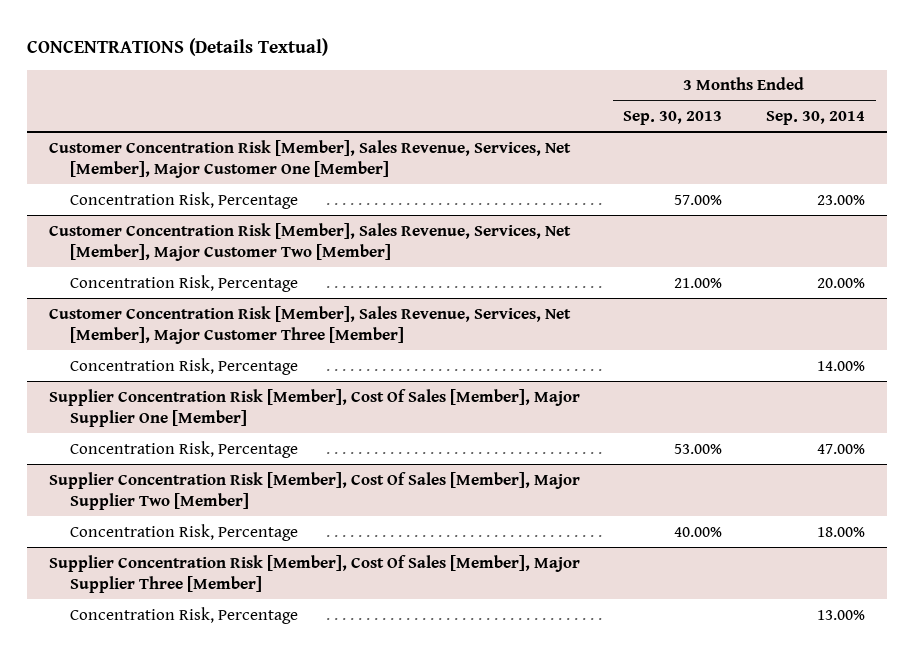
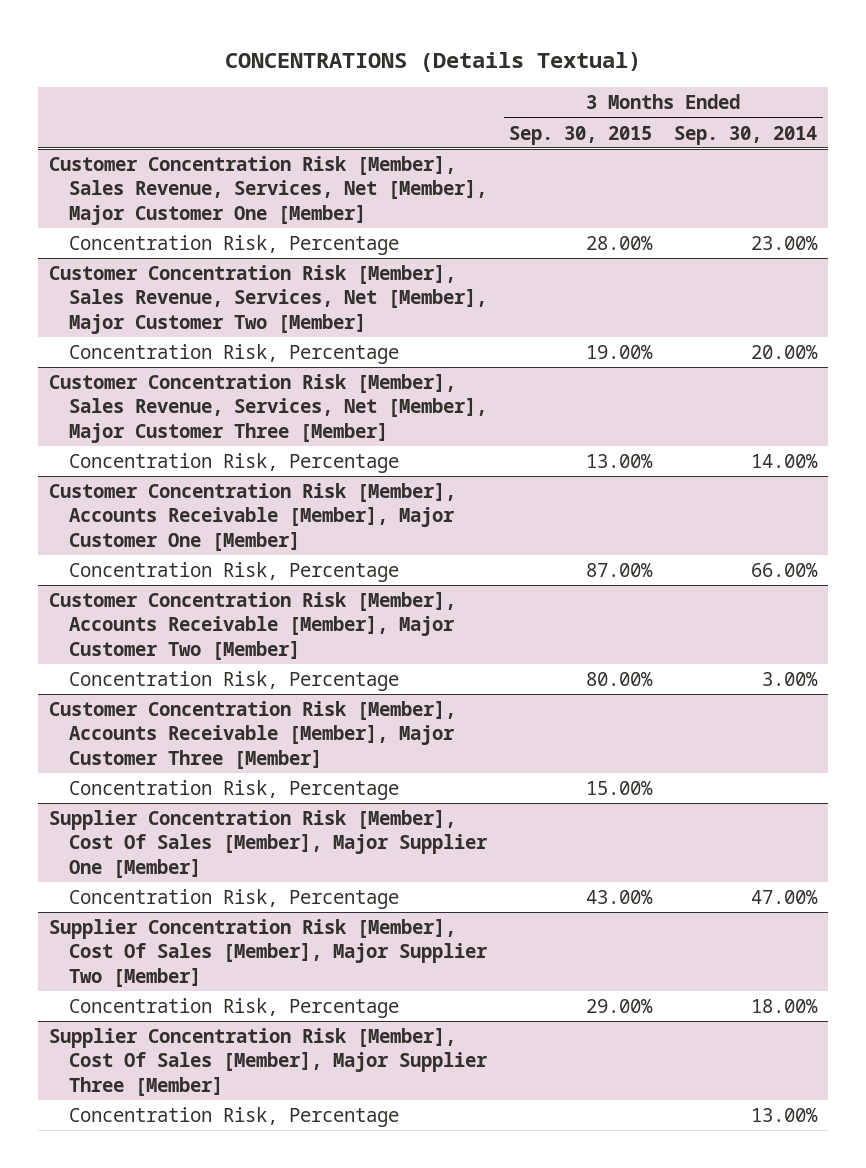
- | 3 Months Ended Sep. 30, 2013 | 3 Months Ended Sep. 30, 2014
+ | 3 Months Ended Sep. 30, 2015 | 3 Months Ended Sep. 30, 2014
+ Customer Concentration Risk [Member], Accounts Receivable [Member], Major Customer One [Member]
+ Concentration Risk, Percentage | 87.00% | 66.00%
+ Customer Concentration Risk [Member], Accounts Receivable [Member], Major Customer Two [Member]
+ Concentration Risk, Percentage | 80.00% | 3.00%
+ Customer Concentration Risk [Member], Accounts Receivable [Member], Major Customer Three [Member]
+ Concentration Risk, Percentage | 15.00% |

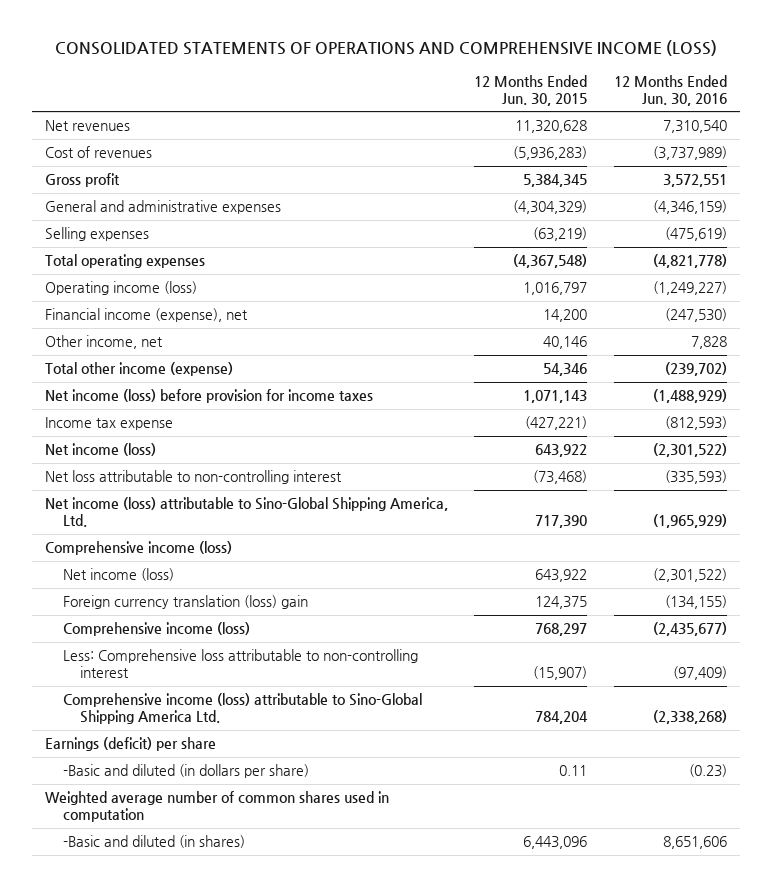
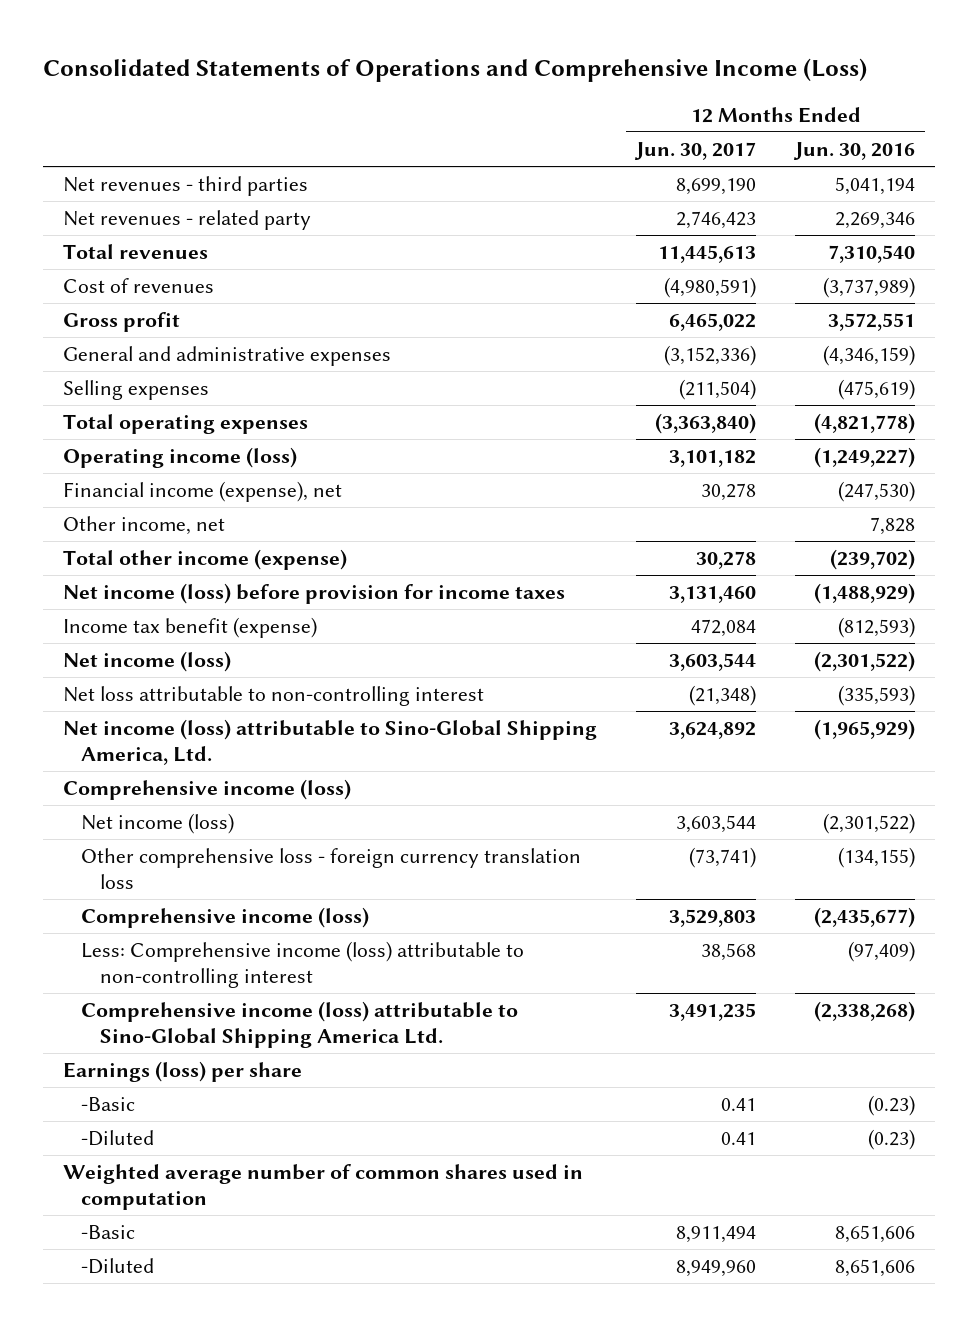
- CONSOLIDATED STATEMENTS OF OPERATIONS AND COMPREHENSIVE INCOME (LOSS)
+ Consolidated Statements of Operations and Comprehensive Income (Loss)
- | 12 Months Ended Jun. 30, 2015 | 12 Months Ended Jun. 30, 2016
+ | 12 Months Ended Jun. 30, 2017 | 12 Months Ended Jun. 30, 2016
- Net revenues | 11,320,628 | 7,310,540
+ Net revenues - third parties | 8,699,190 | 5,041,194
+ Net revenues - related party | 2,746,423 | 2,269,346
+ Total revenues | 11,445,613 | 7,310,540
- Income tax expense | (427,221) | (812,593)
+ Income tax benefit (expense) | 472,084 | (812,593)
- Foreign currency translation (loss) gain | 124,375 | (134,155)
+ Other comprehensive loss - foreign currency translation loss | (73,741) | (134,155)
- Less: Comprehensive loss attributable to non-controlling interest | (15,907) | (97,409)
+ Less: Comprehensive income (loss) attributable to non-controlling interest | 38,568 | (97,409)
- Earnings (deficit) per share
- -Basic and diluted (in dollars per share) | 0.11 | (0.23)
+ Earnings (loss) per share
+ -Basic | 0.41 | (0.23)
+ -Diluted | 0.41 | (0.23)
- -Basic and diluted (in shares) | 6,443,096 | 8,651,606
+ -Basic | 8,911,494 | 8,651,606
+ -Diluted | 8,949,960 | 8,651,606

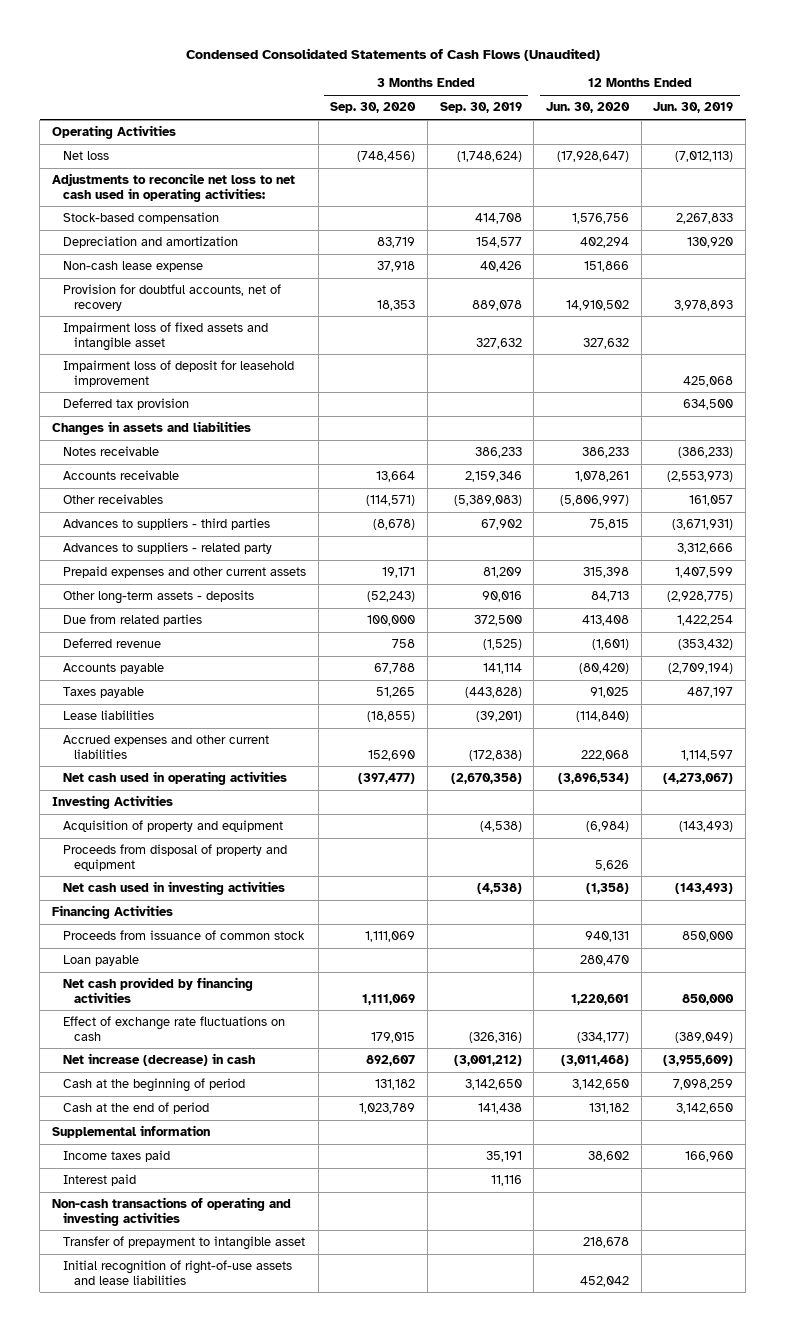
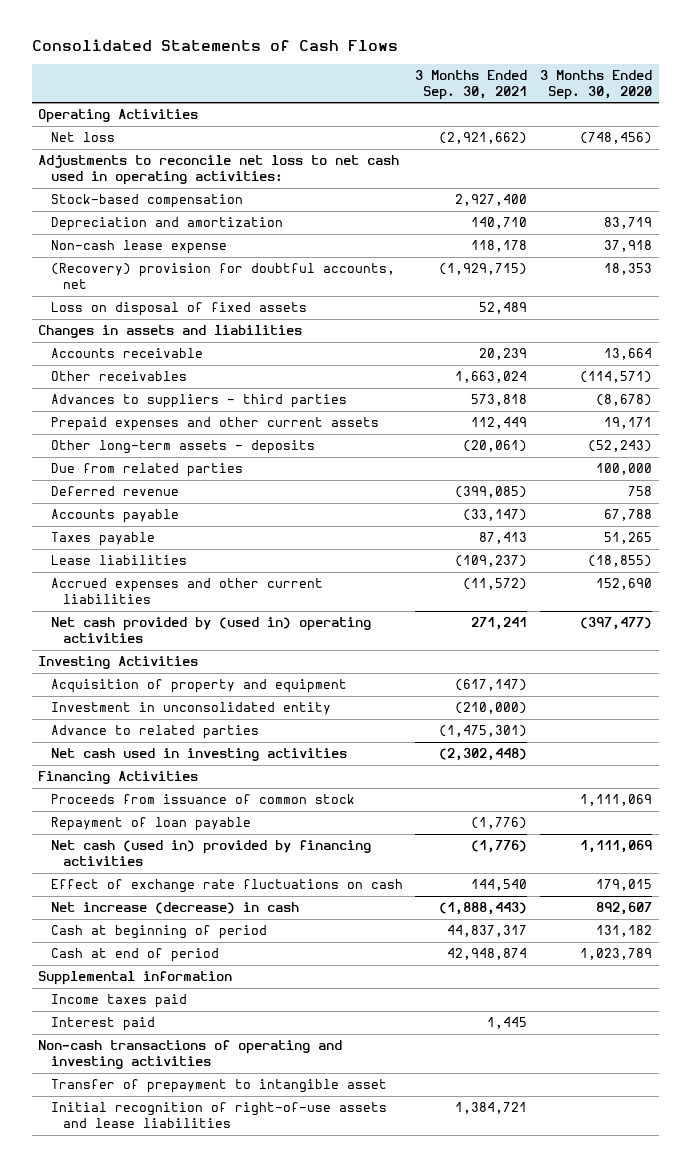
- Condensed Consolidated Statements of Cash Flows (Unaudited)
+ Consolidated Statements of Cash Flows
- | 3 Months Ended Sep. 30, 2020 | 3 Months Ended Sep. 30, 2019 | 12 Months Ended Jun. 30, 2020 | 12 Months Ended Jun. 30, 2019
+ | 3 Months Ended Sep. 30, 2021 | 3 Months Ended Sep. 30, 2020
- Provision for doubtful accounts, net of recovery | 18,353 | 889,078 | 14,910,502 | 3,978,893
- Impairment loss of fixed assets and intangible asset | | 327,632 | 327,632 |
- Impairment loss of deposit for leasehold improvement | | | | 425,068
- Deferred tax provision | | | | 634,500
+ (Recovery) provision for doubtful accounts, net | (1,929,715) | 18,353
+ Loss on disposal of fixed assets | 52,489 |
- Notes receivable | | 386,233 | 386,233 | (386,233)
- Advances to suppliers - related party | | | | 3,312,666
- Net cash used in operating activities | (397,477) | (2,670,358) | (3,896,534) | (4,273,067)
+ Net cash provided by (used in) operating activities | 271,241 | (397,477)
- Proceeds from disposal of property and equipment | | | 5,626 |
+ Investment in unconsolidated entity | (210,000) |
+ Advance to related parties | (1,475,301) |
- Loan payable | | | 280,470 |
- Net cash provided by financing activities | 1,111,069 | | 1,220,601 | 850,000
+ Repayment of loan payable | (1,776) |
+ Net cash (used in) provided by financing activities | (1,776) | 1,111,069
- Cash at the beginning of period | 131,182 | 3,142,650 | 3,142,650 | 7,098,259
- Cash at the end of period | 1,023,789 | 141,438 | 131,182 | 3,142,650
+ Cash at beginning of period | 44,837,317 | 131,182
+ Cash at end of period | 42,948,874 | 1,023,789

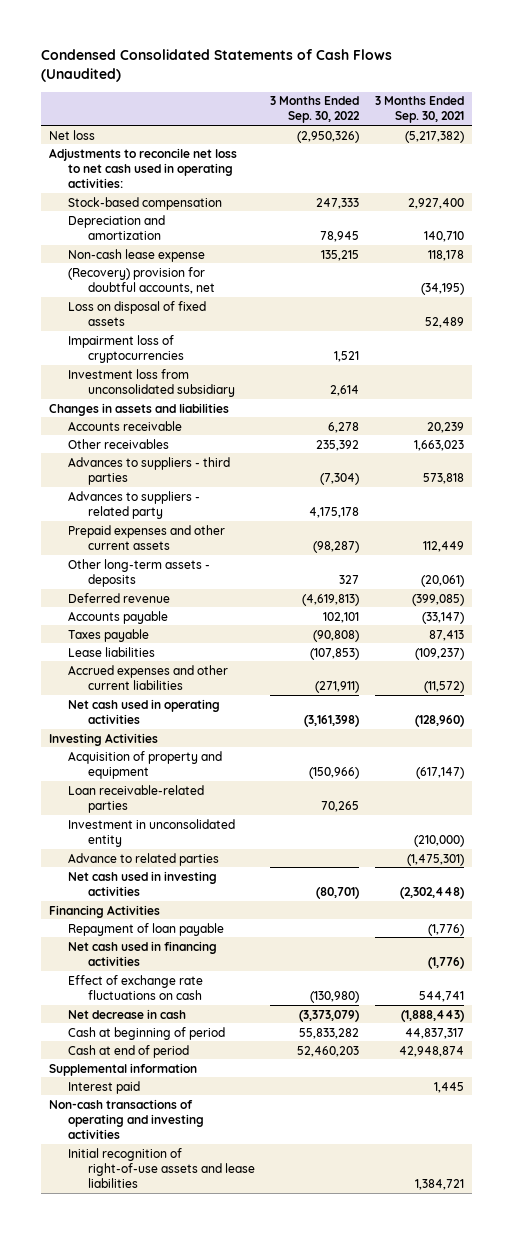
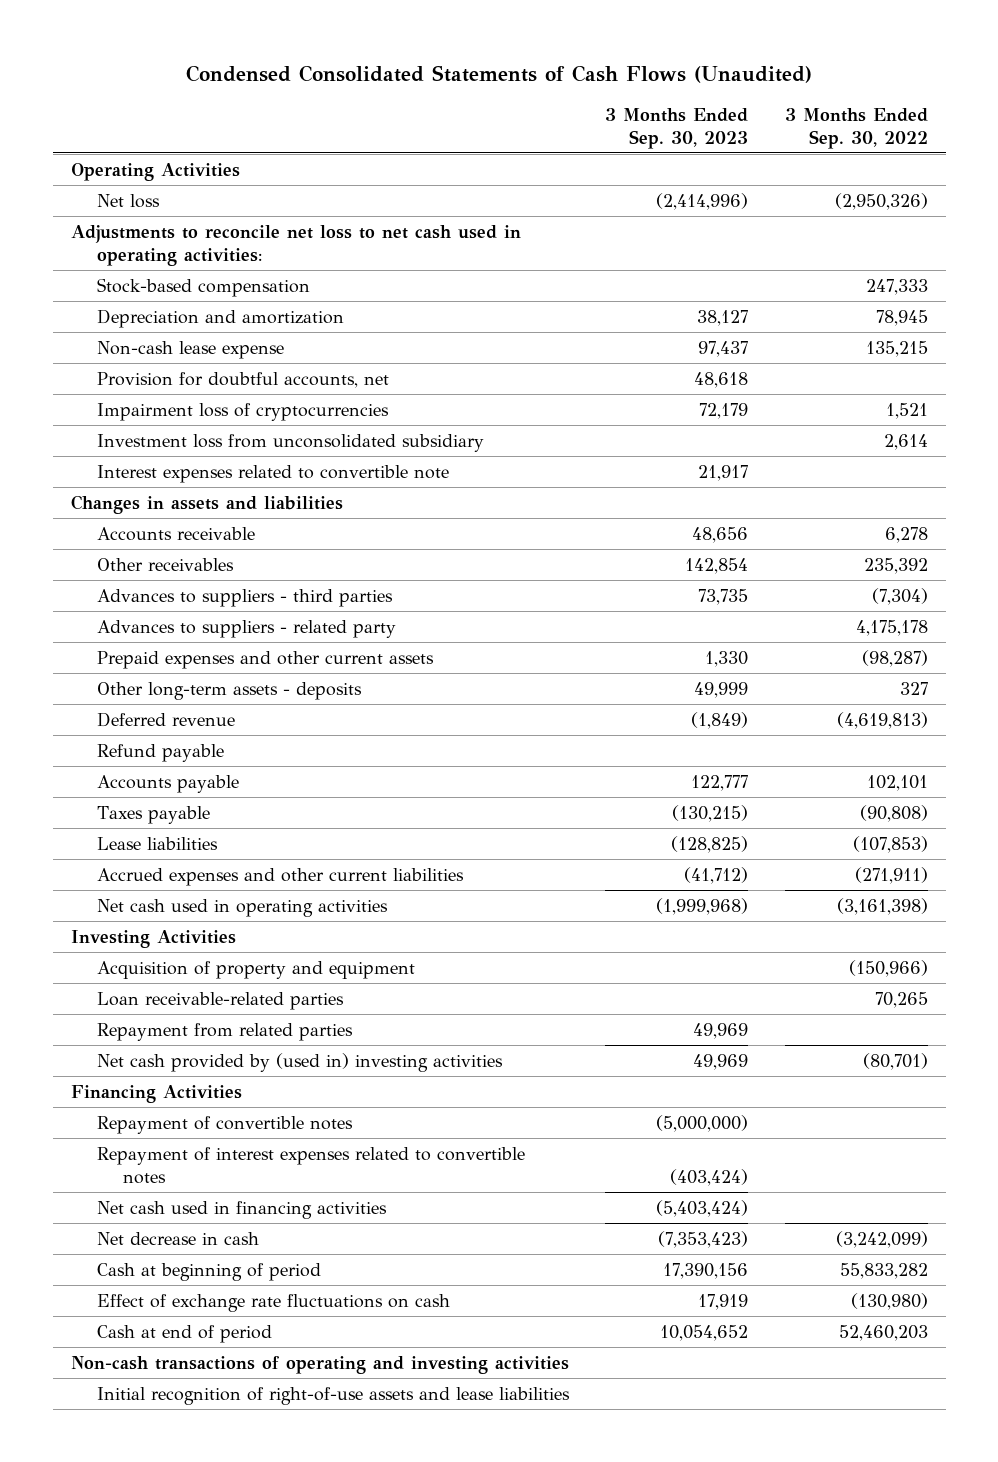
- | 3 Months Ended Sep. 30, 2022 | 3 Months Ended Sep. 30, 2021
+ | 3 Months Ended Sep. 30, 2023 | 3 Months Ended Sep. 30, 2022
+ Operating Activities
- (Recovery) provision for doubtful accounts, net | | (34,195)
- Loss on disposal of fixed assets | | 52,489
+ Provision for doubtful accounts, net | 48,618 |
+ Interest expenses related to convertible note | 21,917 |
+ Refund payable
- Investment in unconsolidated entity | | (210,000)
- Advance to related parties | | (1,475,301)
- Net cash used in investing activities | (80,701) | (2,302,448)
+ Repayment from related parties | 49,969 |
+ Net cash provided by (used in) investing activities | 49,969 | (80,701)
- Repayment of loan payable | | (1,776)
+ Repayment of convertible notes | (5,000,000) |
+ Repayment of interest expenses related to convertible notes | (403,424) |
- Net decrease in cash | (3,373,079) | (1,888,443)
+ Net decrease in cash | (7,353,423) | (3,242,099)
moved down: Effect of exchange rate fluctuations on cash | 17,919 | (130,980)
- Supplemental information
- Interest paid | | 1,445

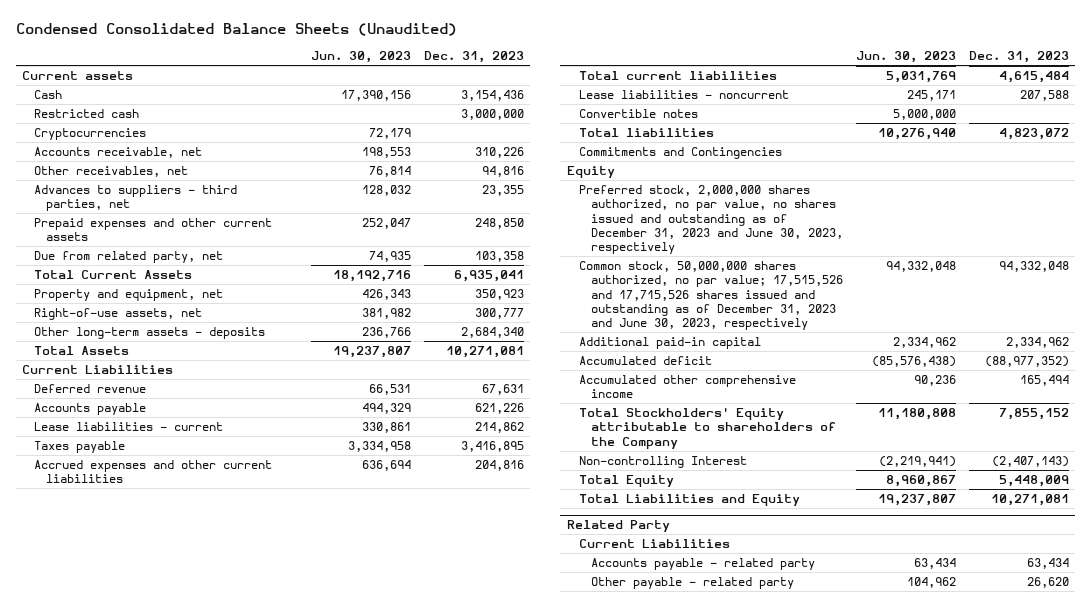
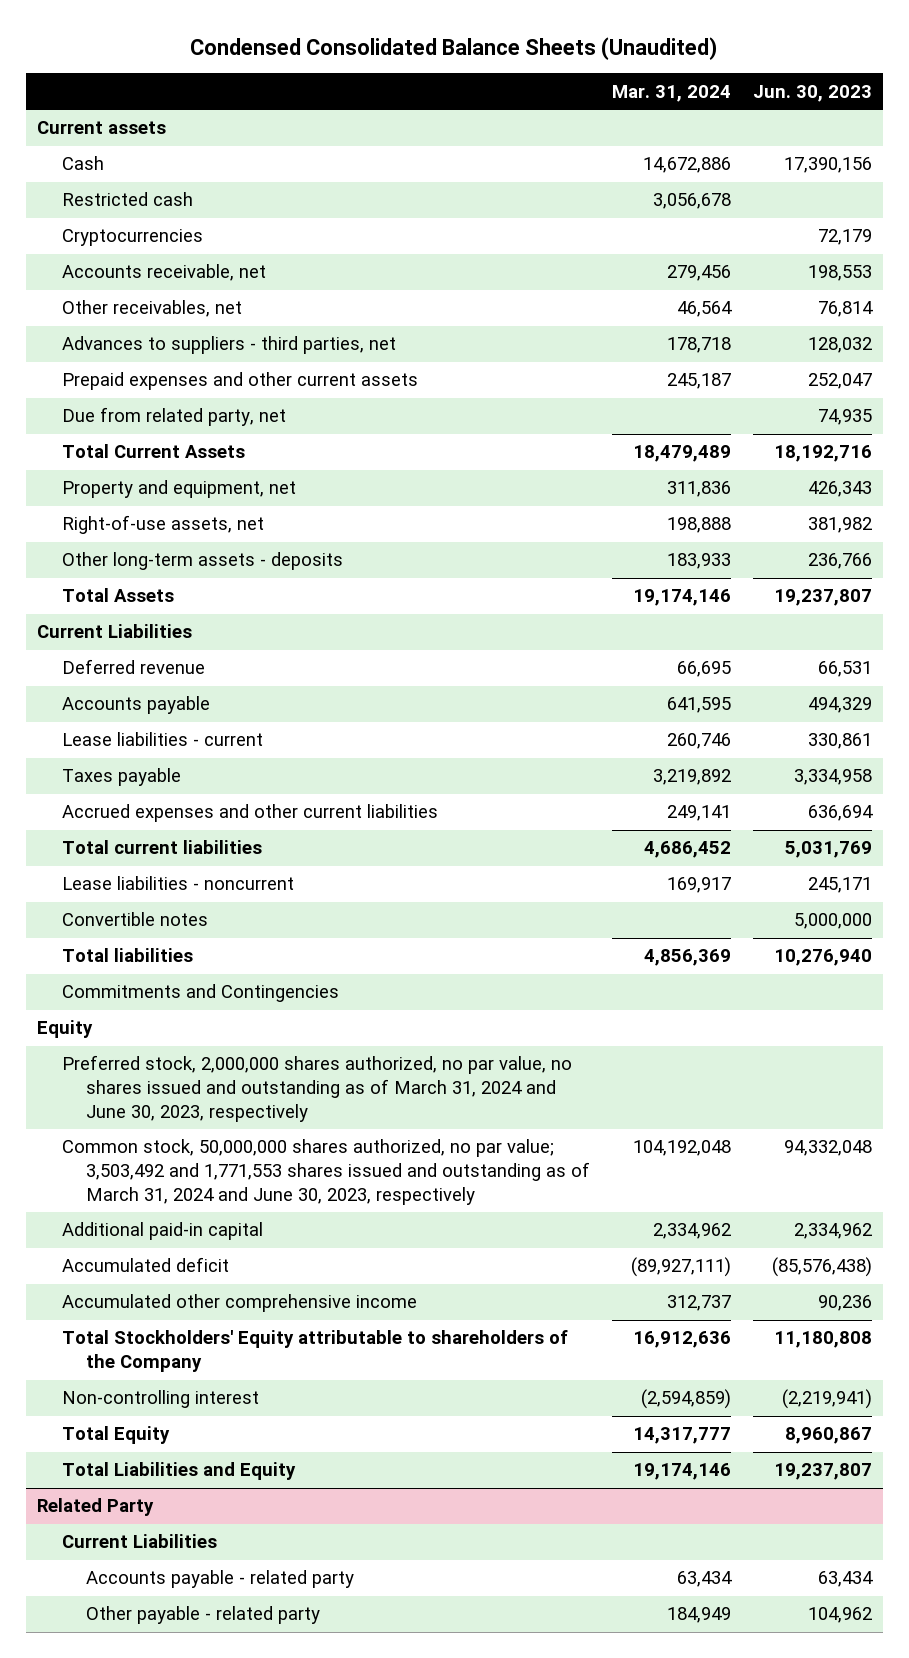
- | Jun. 30, 2023 | Dec. 31, 2023
+ | Mar. 31, 2024 | Jun. 30, 2023
- Preferred stock, 2,000,000 shares authorized, no par value, no shares issued and outstanding as of December 31, 2023 and June 30, 2023, respectively
- Common stock, 50,000,000 shares authorized, no par value; 17,515,526 and 17,715,526 shares issued and outstanding as of December 31, 2023 and June 30, 2023, respectively | 94,332,048 | 94,332,048
+ Preferred stock, 2,000,000 shares authorized, no par value, no shares issued and outstanding as of March 31, 2024 and June 30, 2023, respectively
+ Common stock, 50,000,000 shares authorized, no par value; 3,503,492 and 1,771,553 shares issued and outstanding as of March 31, 2024 and June 30, 2023, respectively | 104,192,048 | 94,332,048
- Non-controlling Interest | (2,219,941) | (2,407,143)
+ Non-controlling interest | (2,594,859) | (2,219,941)

